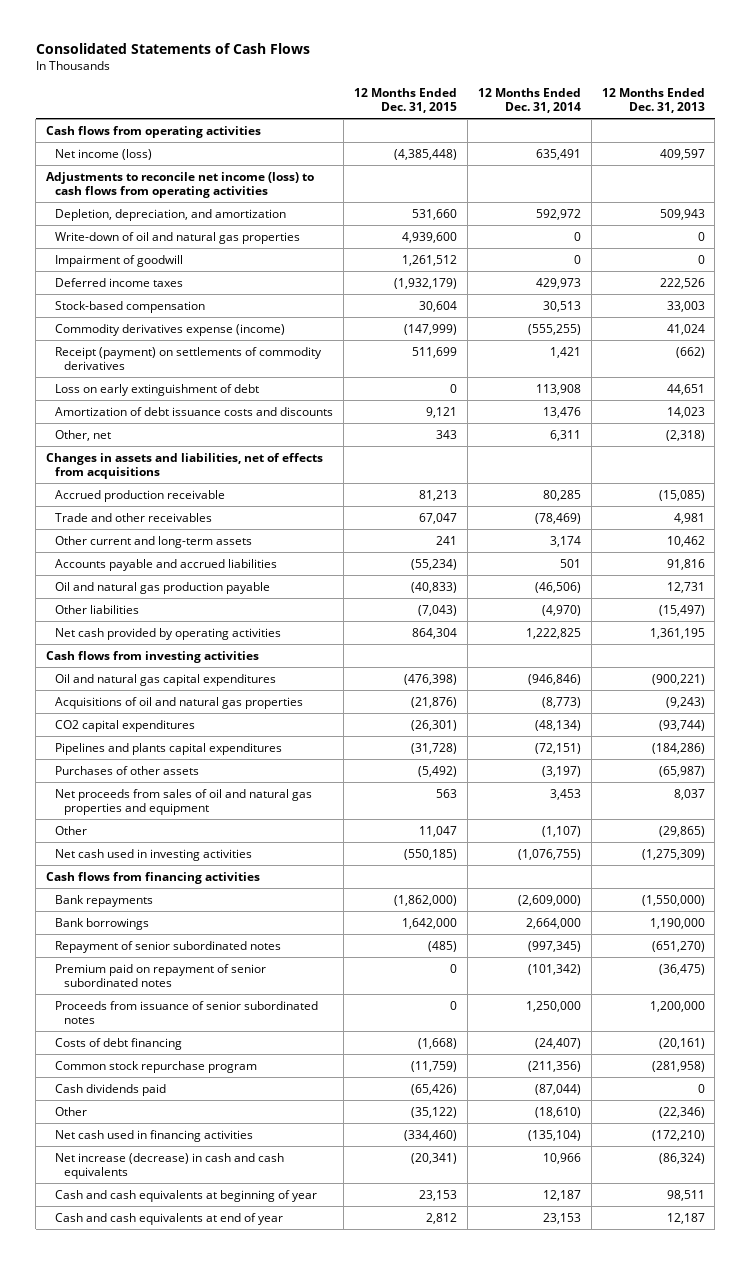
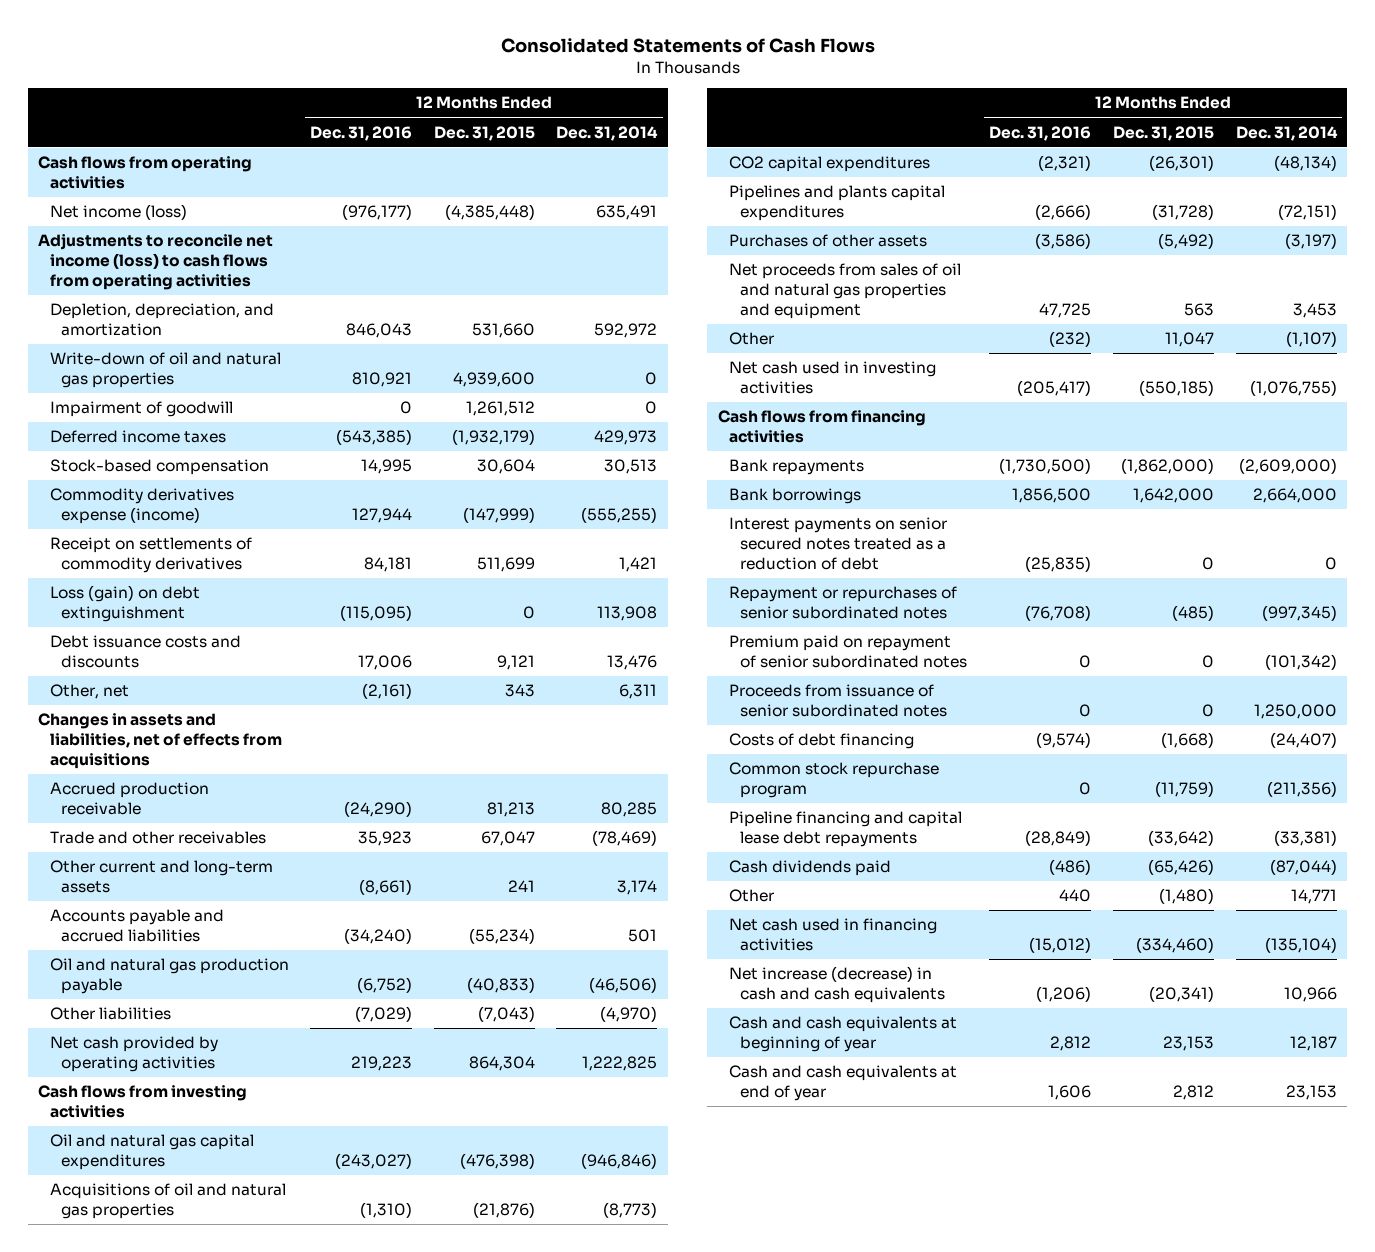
- | 12 Months Ended Dec. 31, 2015 | 12 Months Ended Dec. 31, 2014 | 12 Months Ended Dec. 31, 2013
+ | 12 Months Ended Dec. 31, 2016 | 12 Months Ended Dec. 31, 2015 | 12 Months Ended Dec. 31, 2014
- Receipt (payment) on settlements of commodity derivatives | 511,699 | 1,421 | (662)
- Loss on early extinguishment of debt | 0 | 113,908 | 44,651
- Amortization of debt issuance costs and discounts | 9,121 | 13,476 | 14,023
+ Receipt on settlements of commodity derivatives | 84,181 | 511,699 | 1,421
+ Loss (gain) on debt extinguishment | (115,095) | 0 | 113,908
+ Debt issuance costs and discounts | 17,006 | 9,121 | 13,476
- Repayment of senior subordinated notes | (485) | (997,345) | (651,270)
+ Interest payments on senior secured notes treated as a reduction of debt | (25,835) | 0 | 0
+ Repayment or repurchases of senior subordinated notes | (76,708) | (485) | (997,345)
+ Pipeline financing and capital lease debt repayments | (28,849) | (33,642) | (33,381)
- Other | (35,122) | (18,610) | (22,346)
+ Other | 440 | (1,480) | 14,771

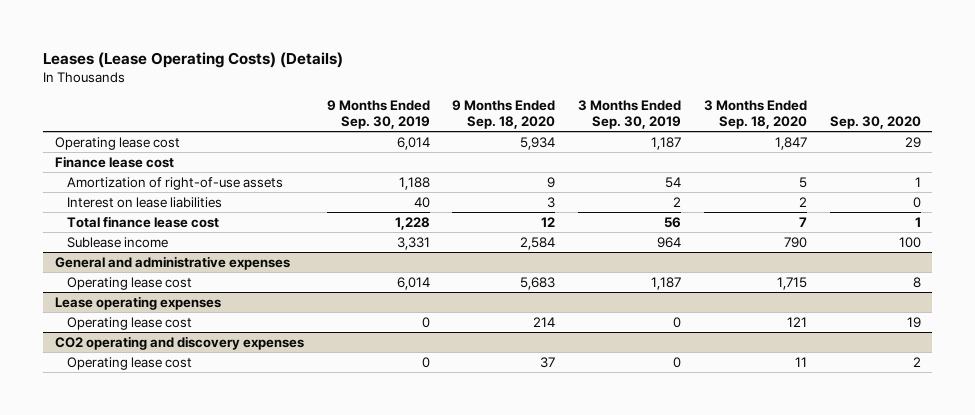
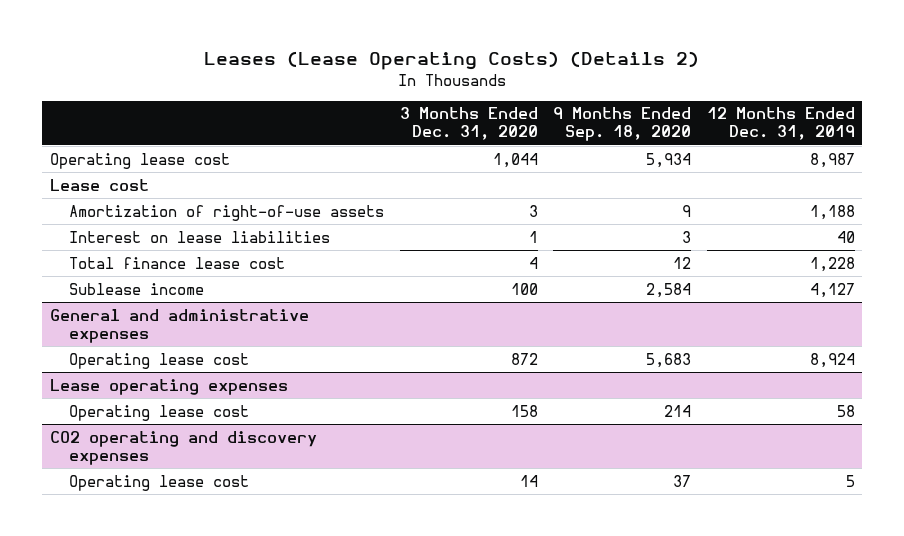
- Leases (Lease Operating Costs) (Details)
+ Leases (Lease Operating Costs) (Details 2)
- | 9 Months Ended Sep. 30, 2019 | 9 Months Ended Sep. 18, 2020 | 3 Months Ended Sep. 30, 2019 | 3 Months Ended Sep. 18, 2020 | Sep. 30, 2020
+ | 3 Months Ended Dec. 31, 2020 | 9 Months Ended Sep. 18, 2020 | 12 Months Ended Dec. 31, 2019
- Finance lease cost
+ Lease cost

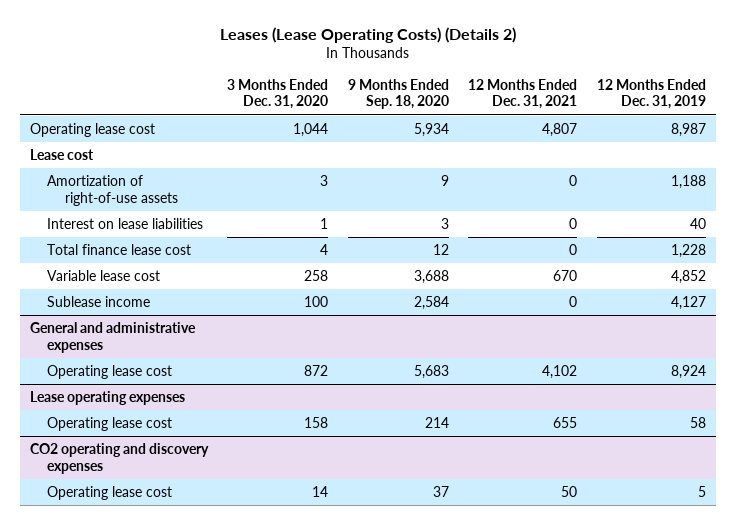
- | 3 Months Ended Dec. 31, 2020 | 9 Months Ended Sep. 18, 2020 | 12 Months Ended Dec. 31, 2019
+ | 3 Months Ended Dec. 31, 2020 | 9 Months Ended Sep. 18, 2020 | 12 Months Ended Dec. 31, 2021 | 12 Months Ended Dec. 31, 2019
+ Variable lease cost | 258 | 3,688 | 670 | 4,852

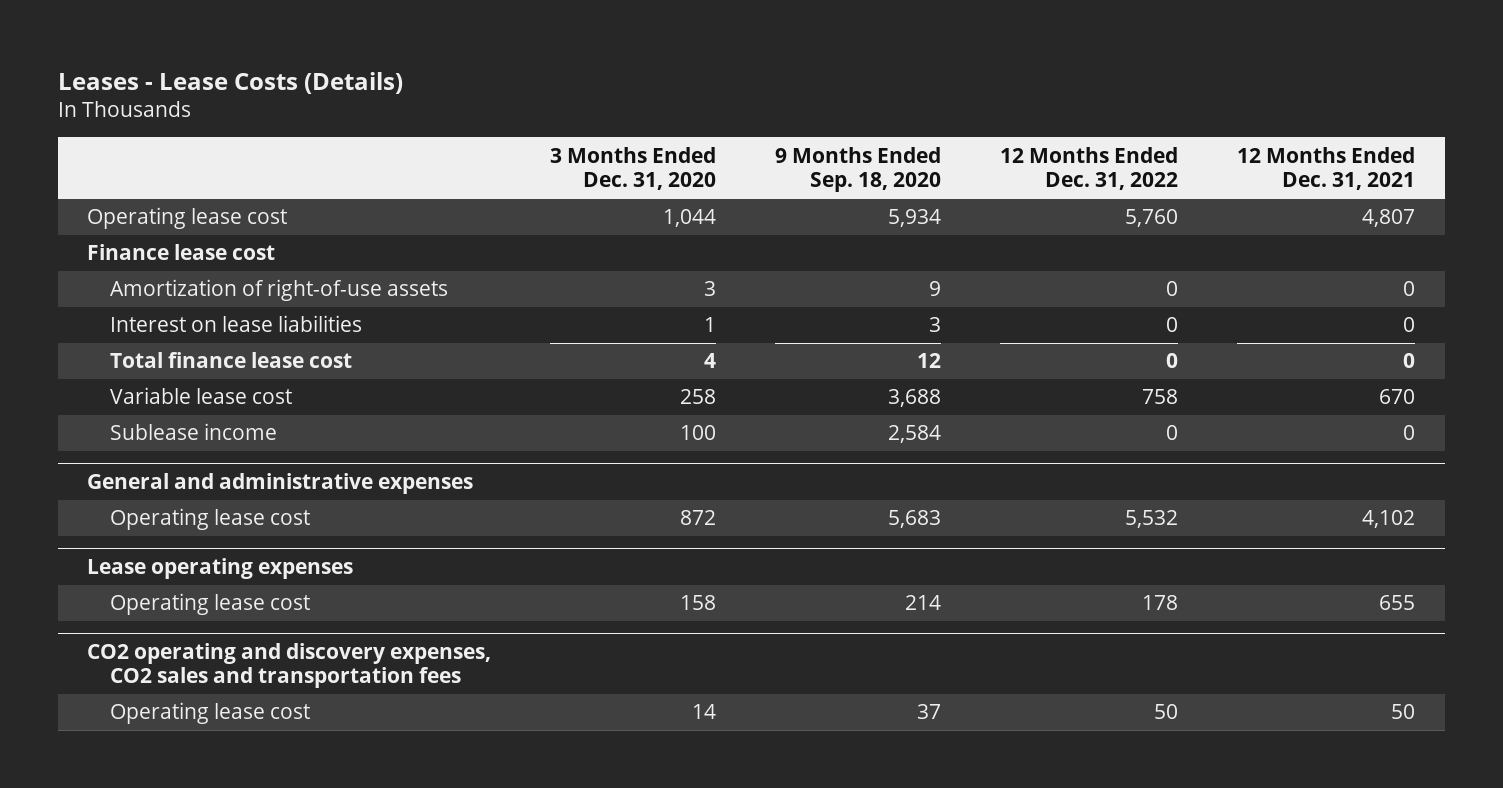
- Leases (Lease Operating Costs) (Details 2)
+ Leases - Lease Costs (Details)
- | 3 Months Ended Dec. 31, 2020 | 9 Months Ended Sep. 18, 2020 | 12 Months Ended Dec. 31, 2021 | 12 Months Ended Dec. 31, 2019
+ | 3 Months Ended Dec. 31, 2020 | 9 Months Ended Sep. 18, 2020 | 12 Months Ended Dec. 31, 2022 | 12 Months Ended Dec. 31, 2021
- Lease cost
+ Finance lease cost
- CO2 operating and discovery expenses
+ CO2 operating and discovery expenses, CO2 sales and transportation fees

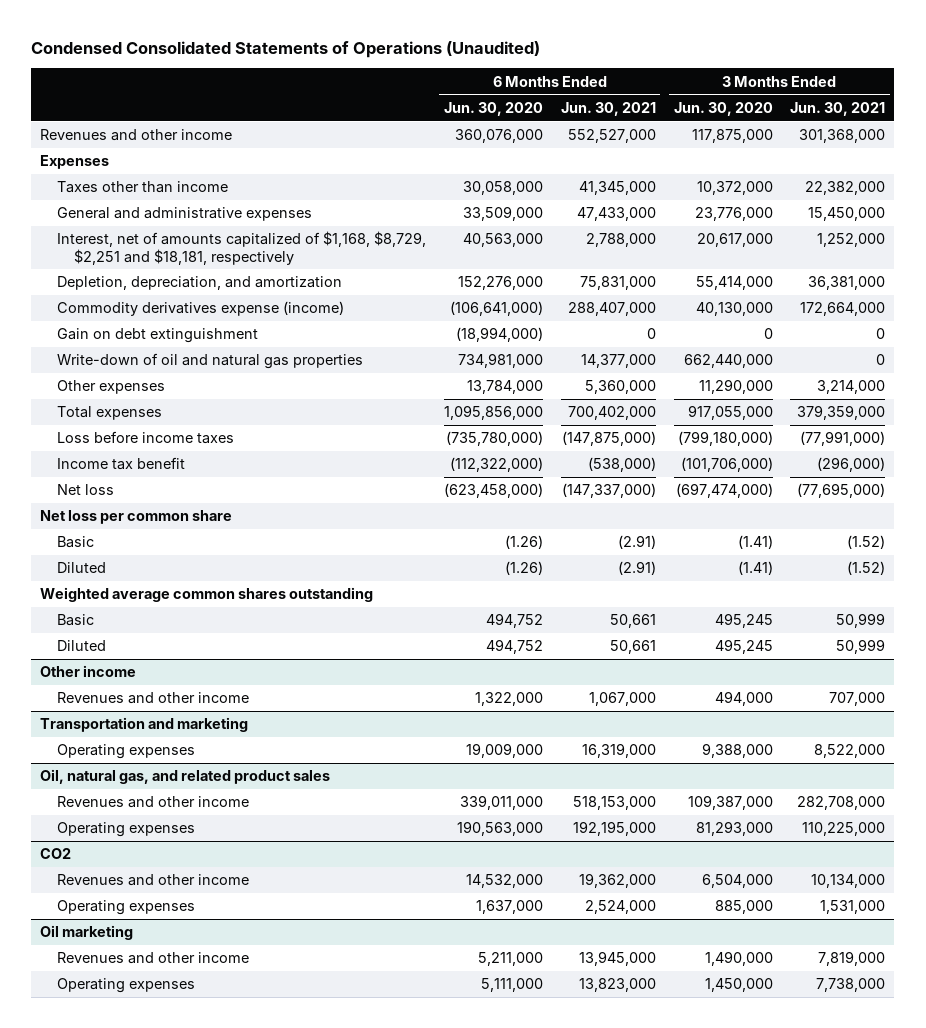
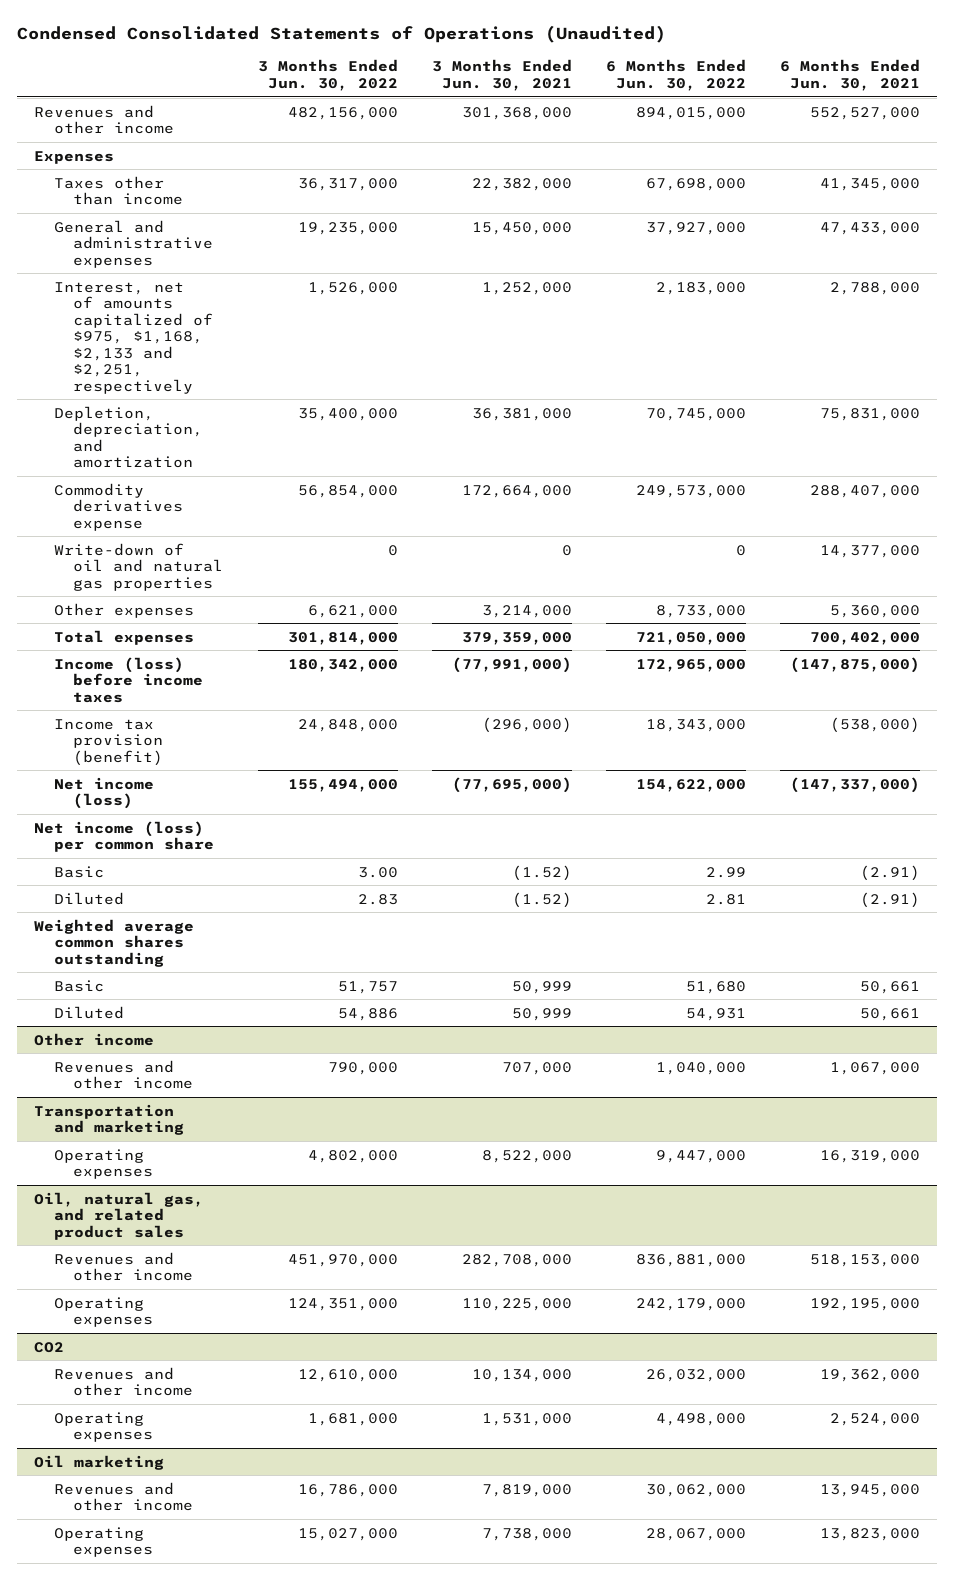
- | 6 Months Ended Jun. 30, 2020 | 6 Months Ended Jun. 30, 2021 | 3 Months Ended Jun. 30, 2020 | 3 Months Ended Jun. 30, 2021
+ | 3 Months Ended Jun. 30, 2022 | 3 Months Ended Jun. 30, 2021 | 6 Months Ended Jun. 30, 2022 | 6 Months Ended Jun. 30, 2021
- Interest, net of amounts capitalized of $1,168, $8,729, $2,251 and $18,181, respectively | 40,563,000 | 2,788,000 | 20,617,000 | 1,252,000
+ Interest, net of amounts capitalized of $975, $1,168, $2,133 and $2,251, respectively | 1,526,000 | 1,252,000 | 2,183,000 | 2,788,000
- Commodity derivatives expense (income) | (106,641,000) | 288,407,000 | 40,130,000 | 172,664,000
- Gain on debt extinguishment | (18,994,000) | 0 | 0 | 0
+ Commodity derivatives expense | 56,854,000 | 172,664,000 | 249,573,000 | 288,407,000
- Loss before income taxes | (735,780,000) | (147,875,000) | (799,180,000) | (77,991,000)
- Income tax benefit | (112,322,000) | (538,000) | (101,706,000) | (296,000)
- Net loss | (623,458,000) | (147,337,000) | (697,474,000) | (77,695,000)
- Net loss per common share
+ Income (loss) before income taxes | 180,342,000 | (77,991,000) | 172,965,000 | (147,875,000)
+ Income tax provision (benefit) | 24,848,000 | (296,000) | 18,343,000 | (538,000)
+ Net income (loss) | 155,494,000 | (77,695,000) | 154,622,000 | (147,337,000)
+ Net income (loss) per common share

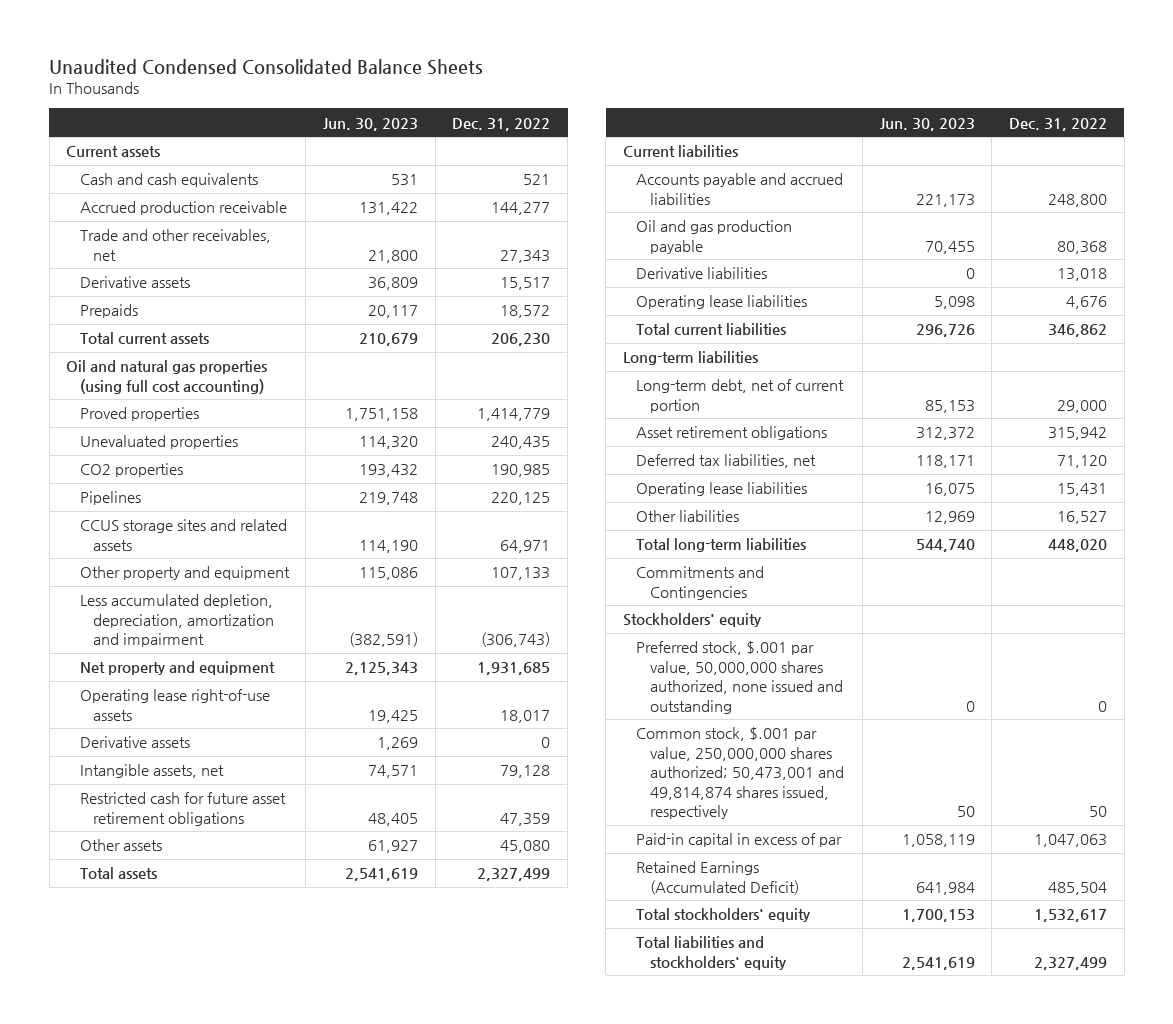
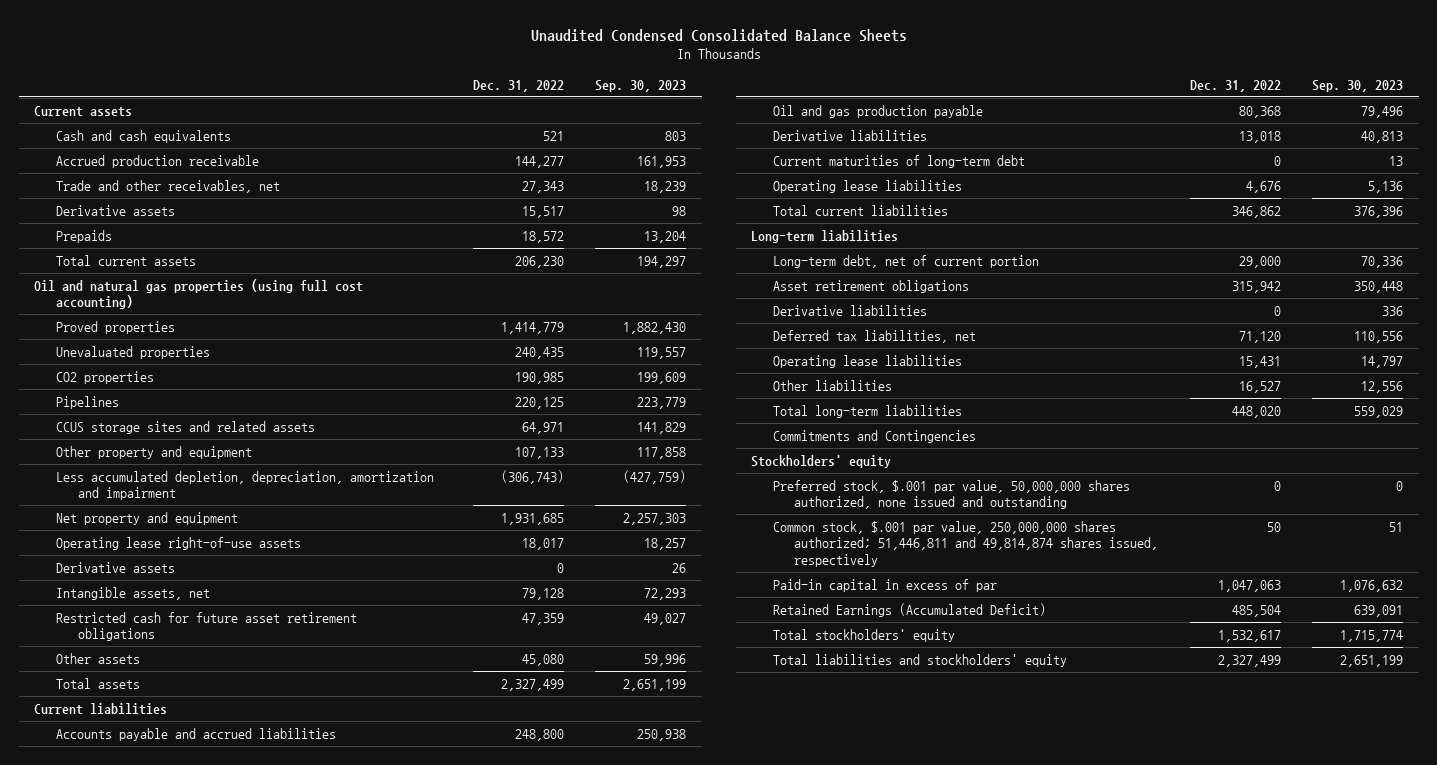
- | Jun. 30, 2023 | Dec. 31, 2022
+ | Dec. 31, 2022 | Sep. 30, 2023
+ Current maturities of long-term debt | 0 | 13
+ Derivative liabilities | 0 | 336
- Common stock, $.001 par value, 250,000,000 shares authorized; 50,473,001 and 49,814,874 shares issued, respectively | 50 | 50
+ Common stock, $.001 par value, 250,000,000 shares authorized; 51,446,811 and 49,814,874 shares issued, respectively | 50 | 51

